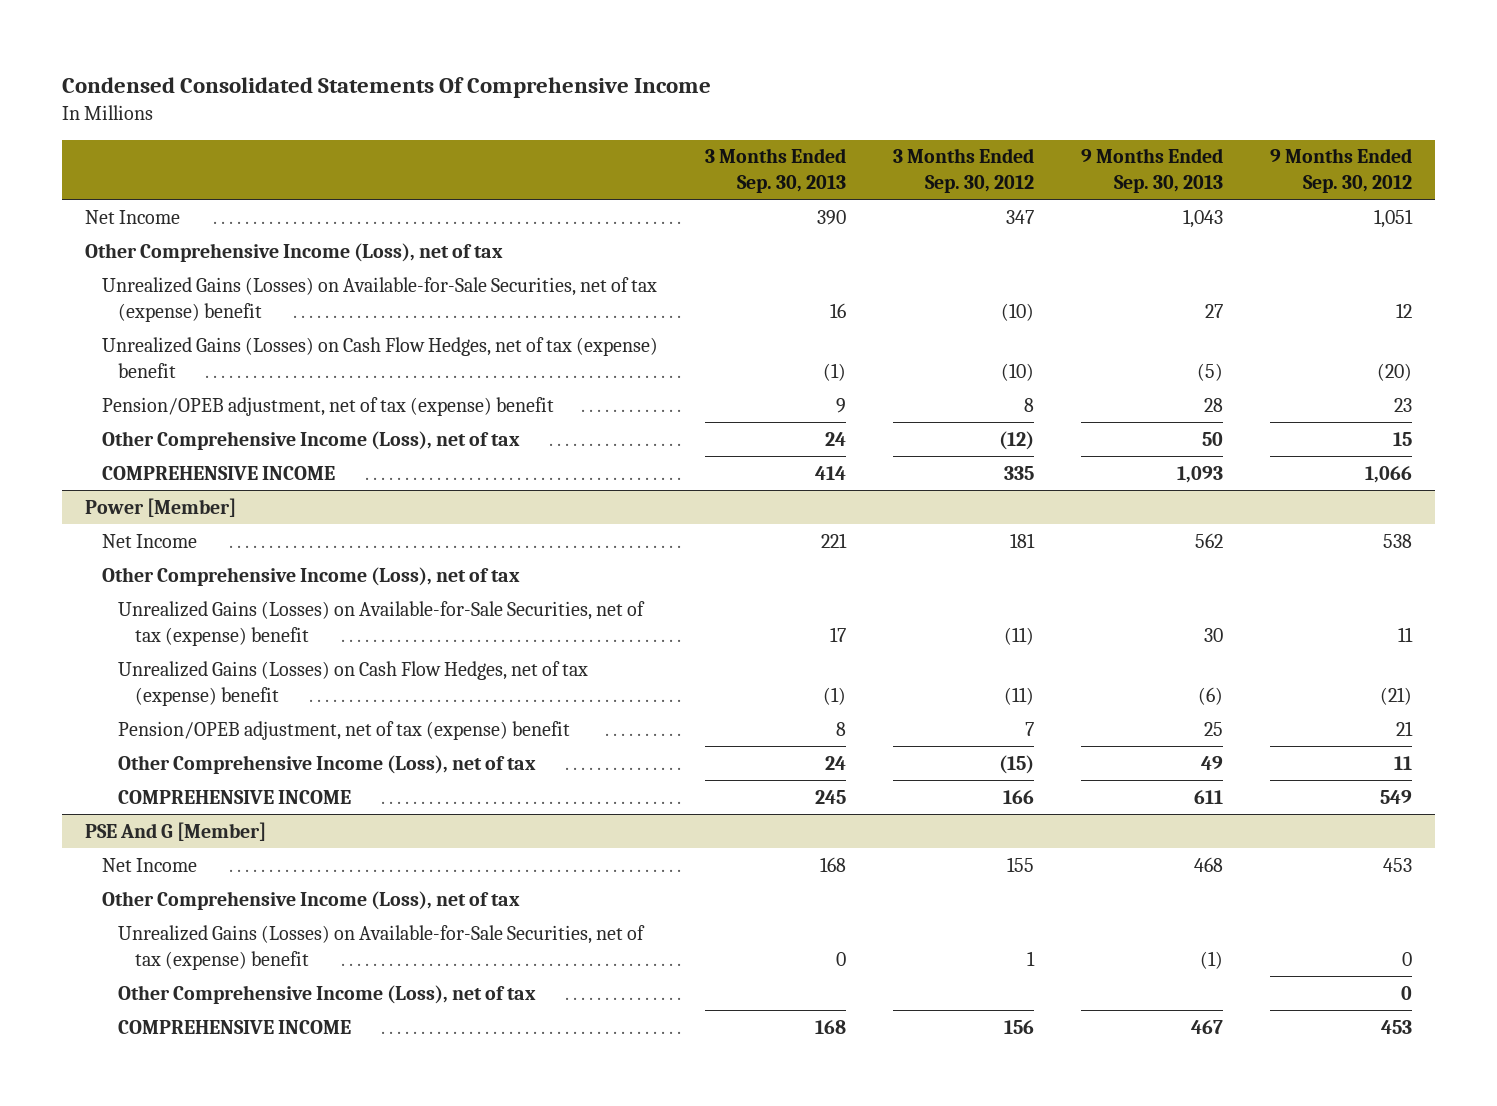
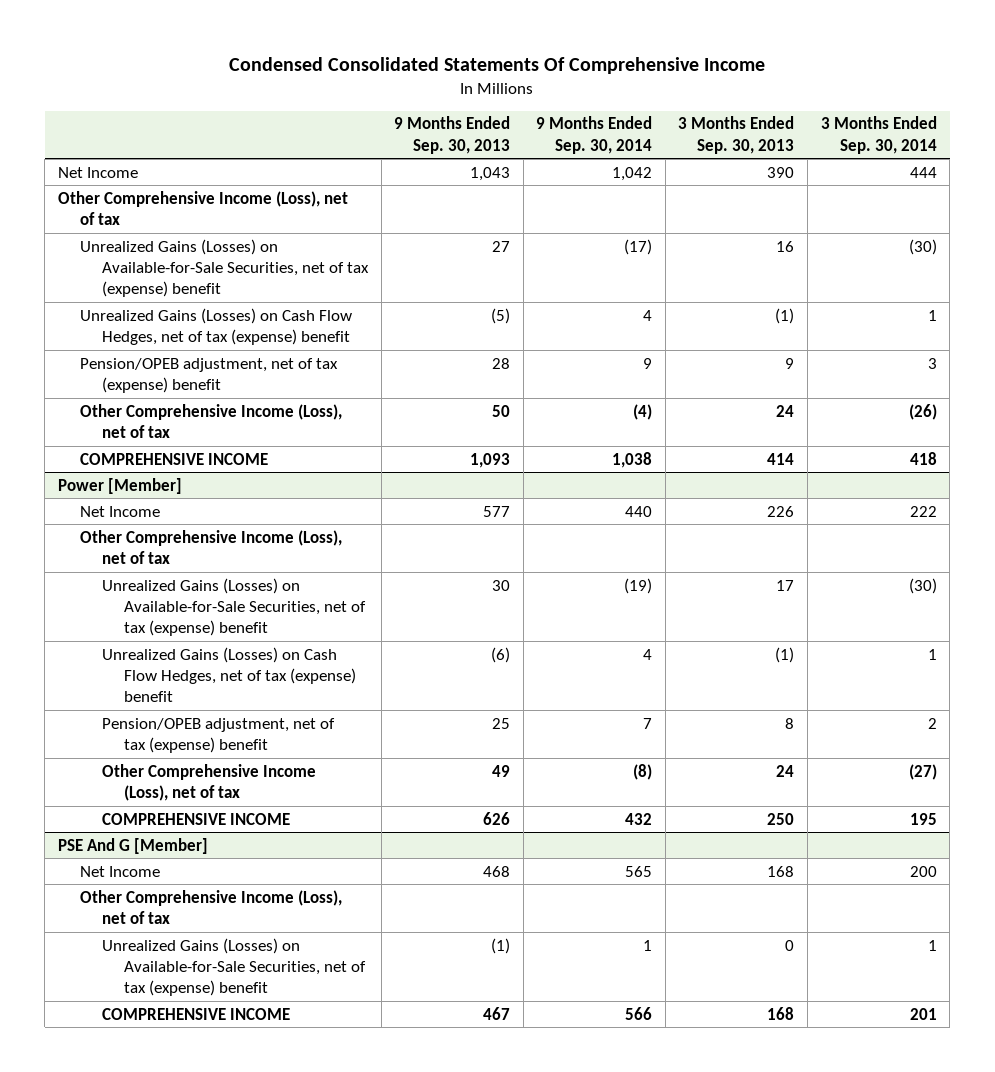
- | 3 Months Ended Sep. 30, 2013 | 3 Months Ended Sep. 30, 2012 | 9 Months Ended Sep. 30, 2013 | 9 Months Ended Sep. 30, 2012
+ | 9 Months Ended Sep. 30, 2013 | 9 Months Ended Sep. 30, 2014 | 3 Months Ended Sep. 30, 2013 | 3 Months Ended Sep. 30, 2014
@ Power [Member]
- Net Income | 221 | 181 | 562 | 538
+ Net Income | 577 | 440 | 226 | 222
- COMPREHENSIVE INCOME | 245 | 166 | 611 | 549
+ COMPREHENSIVE INCOME | 626 | 432 | 250 | 195
@ PSE And G [Member]
- Other Comprehensive Income (Loss), net of tax | | | | 0

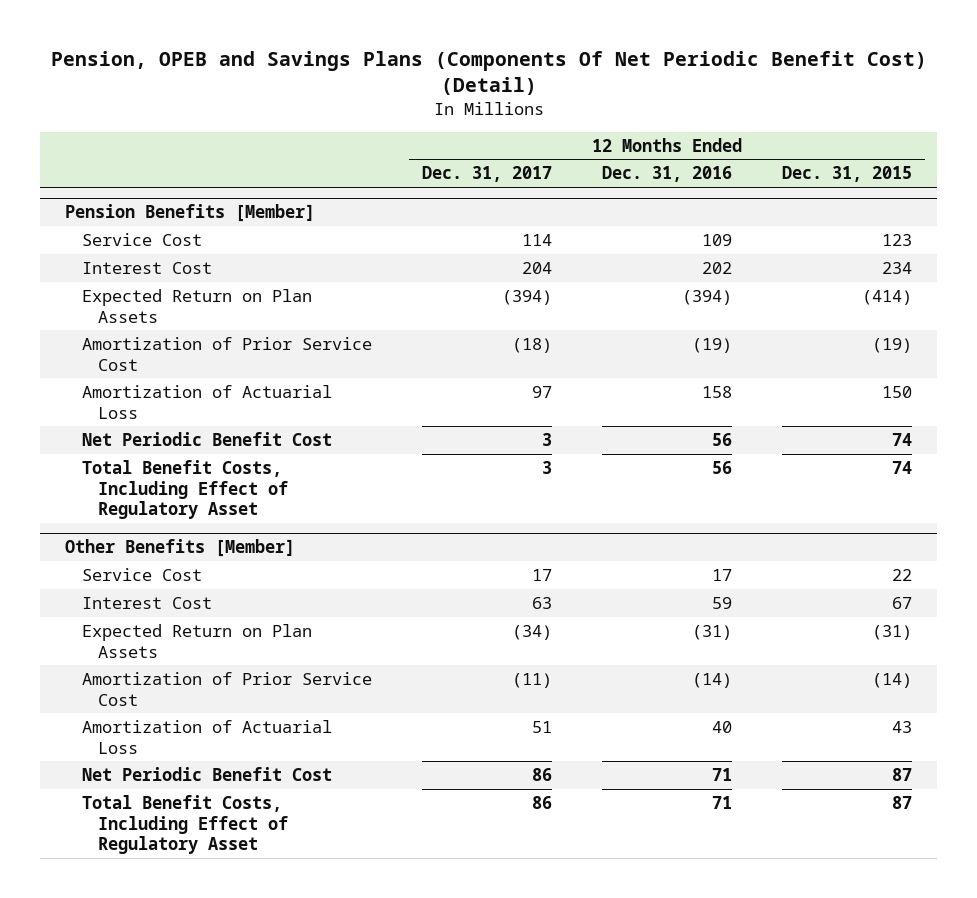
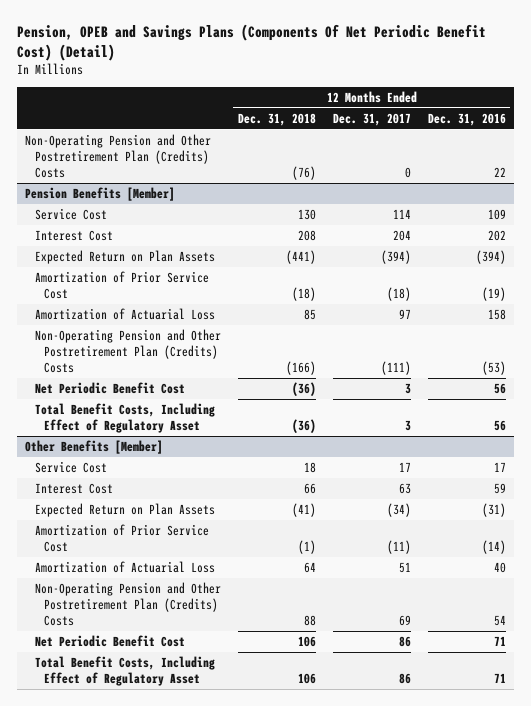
- | 12 Months Ended Dec. 31, 2017 | 12 Months Ended Dec. 31, 2016 | 12 Months Ended Dec. 31, 2015
+ | 12 Months Ended Dec. 31, 2018 | 12 Months Ended Dec. 31, 2017 | 12 Months Ended Dec. 31, 2016
+ Non-Operating Pension and Other Postretirement Plan (Credits) Costs | (76) | 0 | 22
@ Pension Benefits [Member]
+ Non-Operating Pension and Other Postretirement Plan (Credits) Costs | (166) | (111) | (53)
@ Other Benefits [Member]
+ Non-Operating Pension and Other Postretirement Plan (Credits) Costs | 88 | 69 | 54

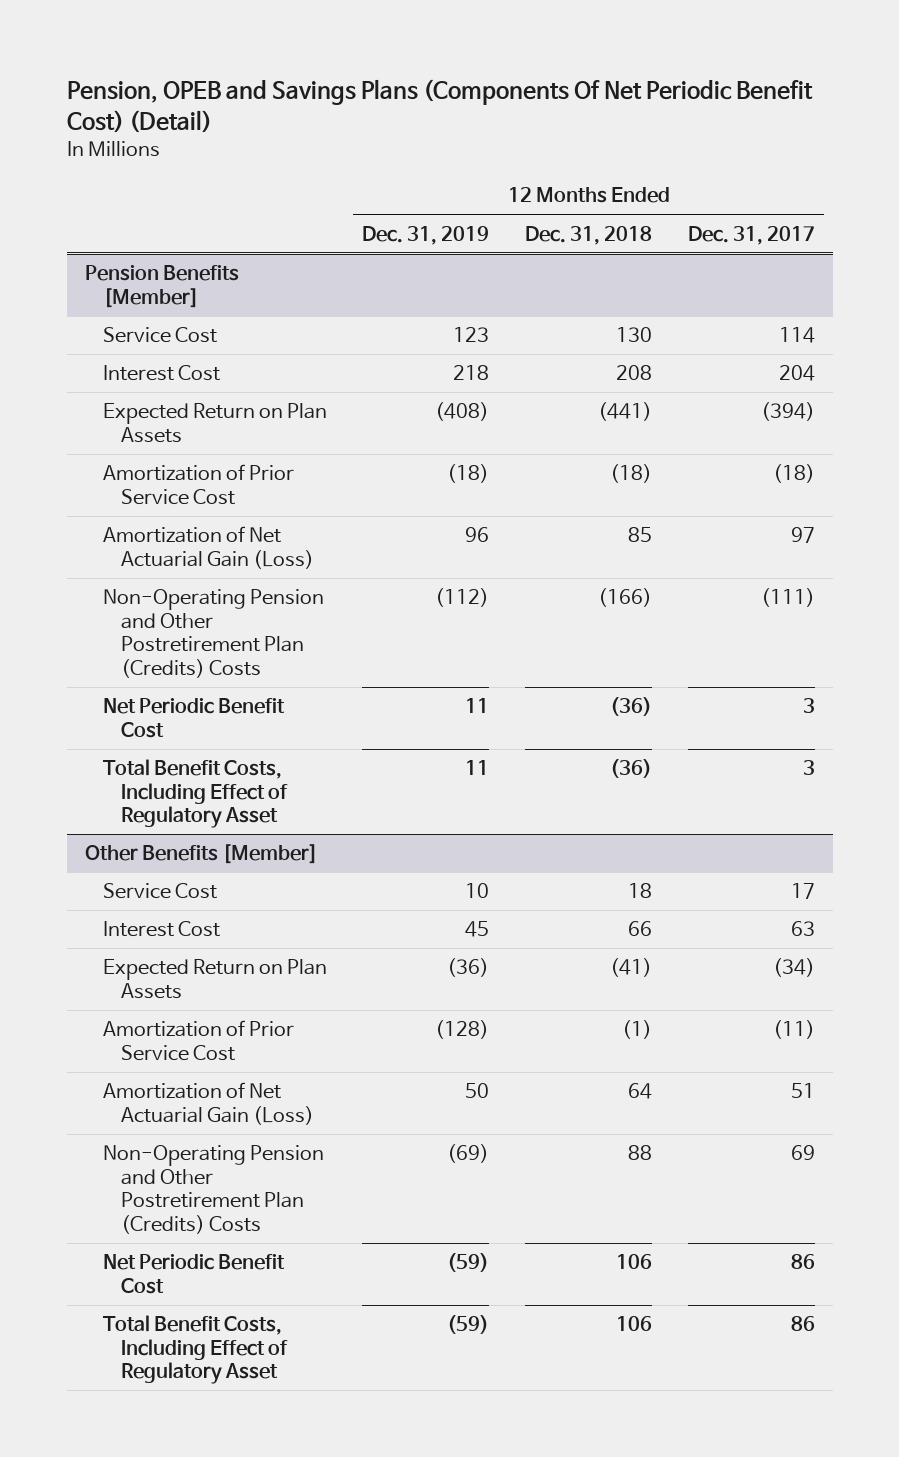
- | 12 Months Ended Dec. 31, 2018 | 12 Months Ended Dec. 31, 2017 | 12 Months Ended Dec. 31, 2016
+ | 12 Months Ended Dec. 31, 2019 | 12 Months Ended Dec. 31, 2018 | 12 Months Ended Dec. 31, 2017
- Non-Operating Pension and Other Postretirement Plan (Credits) Costs | (76) | 0 | 22
@ Pension Benefits [Member]
- Amortization of Actuarial Loss | 85 | 97 | 158
+ Amortization of Net Actuarial Gain (Loss) | 96 | 85 | 97
@ Other Benefits [Member]
- Amortization of Actuarial Loss | 64 | 51 | 40
+ Amortization of Net Actuarial Gain (Loss) | 50 | 64 | 51

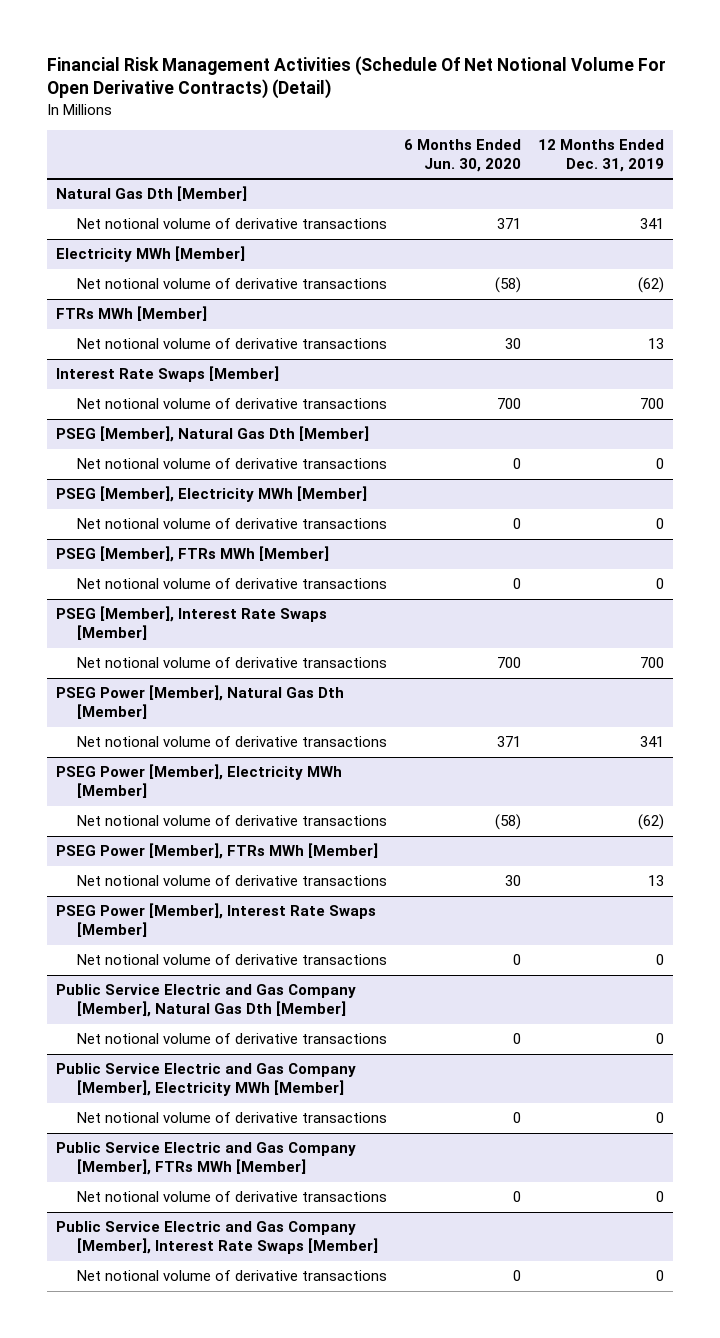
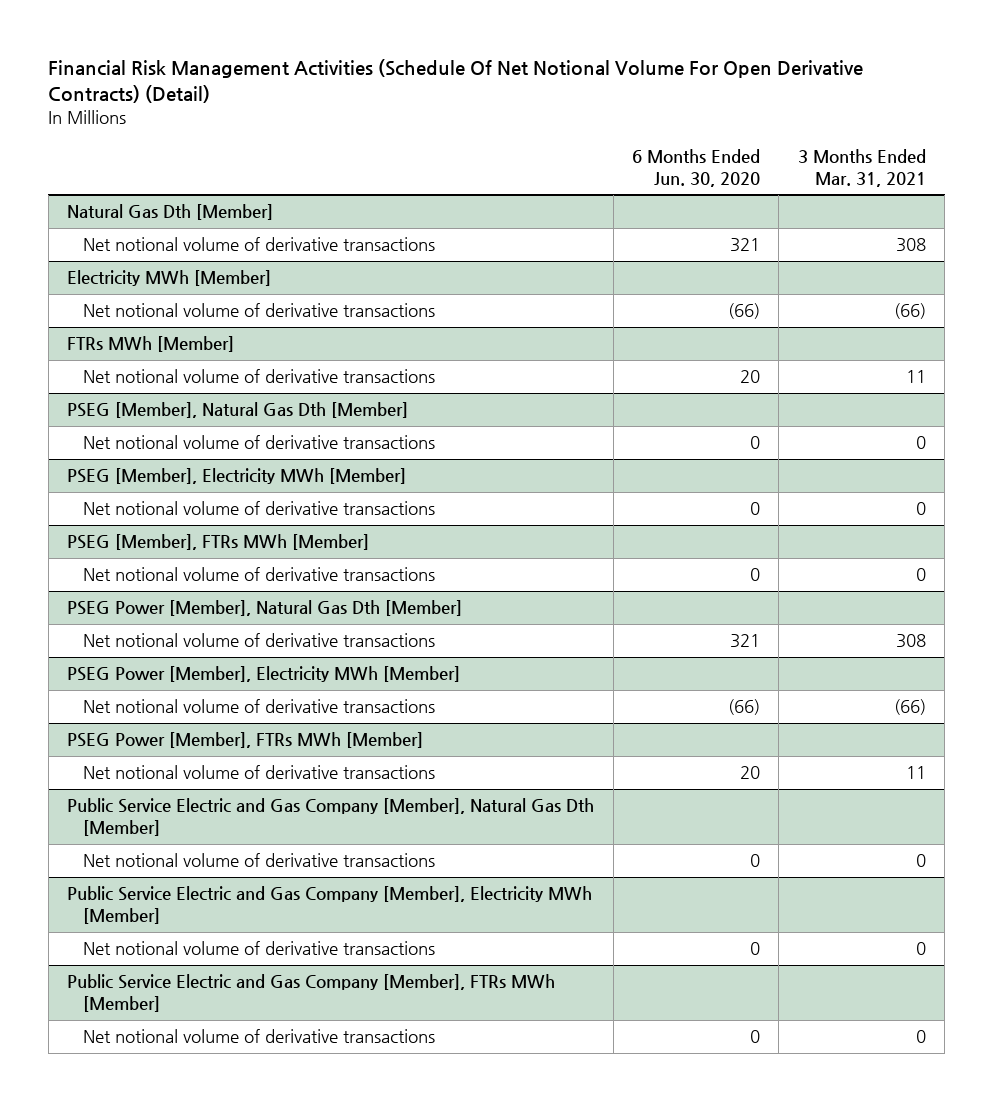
- | 6 Months Ended Jun. 30, 2020 | 12 Months Ended Dec. 31, 2019
+ | 6 Months Ended Jun. 30, 2020 | 3 Months Ended Mar. 31, 2021
@ Natural Gas Dth [Member]
- Net notional volume of derivative transactions | 371 | 341
+ Net notional volume of derivative transactions | 321 | 308
@ Electricity MWh [Member]
- Net notional volume of derivative transactions | (58) | (62)
+ Net notional volume of derivative transactions | (66) | (66)
@ FTRs MWh [Member]
- Net notional volume of derivative transactions | 30 | 13
- Interest Rate Swaps [Member]
- Net notional volume of derivative transactions | 700 | 700
@ FTRs MWh [Member]
+ Net notional volume of derivative transactions | 20 | 11
- PSEG [Member], Interest Rate Swaps [Member]
- Net notional volume of derivative transactions | 700 | 700
@ PSEG Power [Member], Natural Gas Dth [Member]
- Net notional volume of derivative transactions | 371 | 341
+ Net notional volume of derivative transactions | 321 | 308
@ PSEG Power [Member], Electricity MWh [Member]
- Net notional volume of derivative transactions | (58) | (62)
+ Net notional volume of derivative transactions | (66) | (66)
@ PSEG Power [Member], FTRs MWh [Member]
- Net notional volume of derivative transactions | 30 | 13
- PSEG Power [Member], Interest Rate Swaps [Member]
- Net notional volume of derivative transactions | 0 | 0
@ PSEG Power [Member], FTRs MWh [Member]
+ Net notional volume of derivative transactions | 20 | 11
- Public Service Electric and Gas Company [Member], Interest Rate Swaps [Member]
- Net notional volume of derivative transactions | 0 | 0

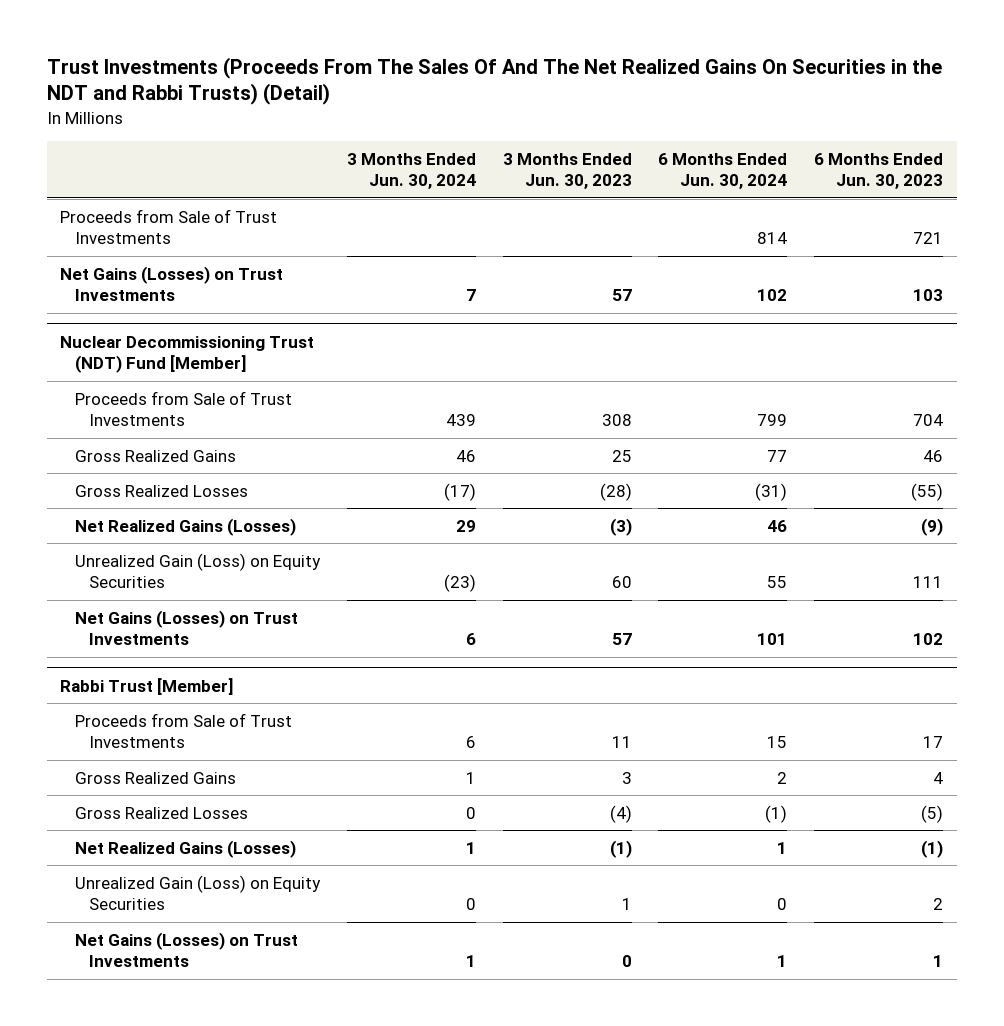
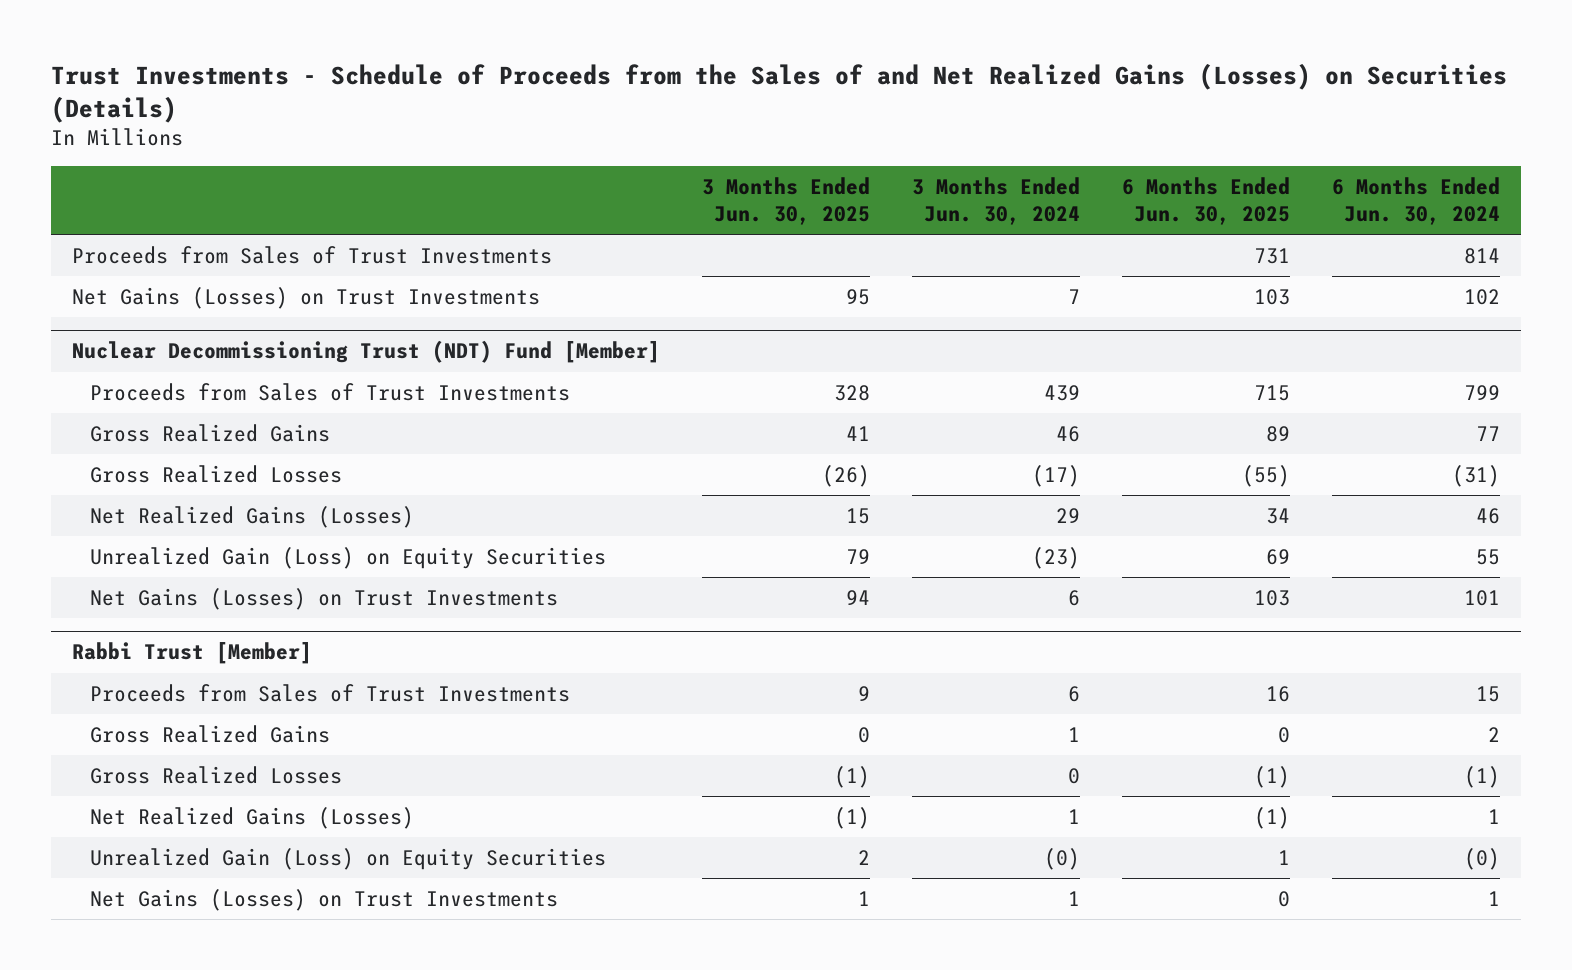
- Trust Investments (Proceeds From The Sales Of And The Net Realized Gains On Securities in the NDT and Rabbi Trusts) (Detail)
+ Trust Investments - Schedule of Proceeds from the Sales of and Net Realized Gains (Losses) on Securities (Details)
- | 3 Months Ended Jun. 30, 2024 | 3 Months Ended Jun. 30, 2023 | 6 Months Ended Jun. 30, 2024 | 6 Months Ended Jun. 30, 2023
+ | 3 Months Ended Jun. 30, 2025 | 3 Months Ended Jun. 30, 2024 | 6 Months Ended Jun. 30, 2025 | 6 Months Ended Jun. 30, 2024
- Proceeds from Sale of Trust Investments | | | 814 | 721
+ Proceeds from Sales of Trust Investments | | | 731 | 814
@ Nuclear Decommissioning Trust (NDT) Fund [Member]
- Proceeds from Sale of Trust Investments | 439 | 308 | 799 | 704
+ Proceeds from Sales of Trust Investments | 328 | 439 | 715 | 799
@ Rabbi Trust [Member]
- Proceeds from Sale of Trust Investments | 6 | 11 | 15 | 17
+ Proceeds from Sales of Trust Investments | 9 | 6 | 16 | 15
- Unrealized Gain (Loss) on Equity Securities | 0 | 1 | 0 | 2
+ Unrealized Gain (Loss) on Equity Securities | 2 | (0) | 1 | (0)

